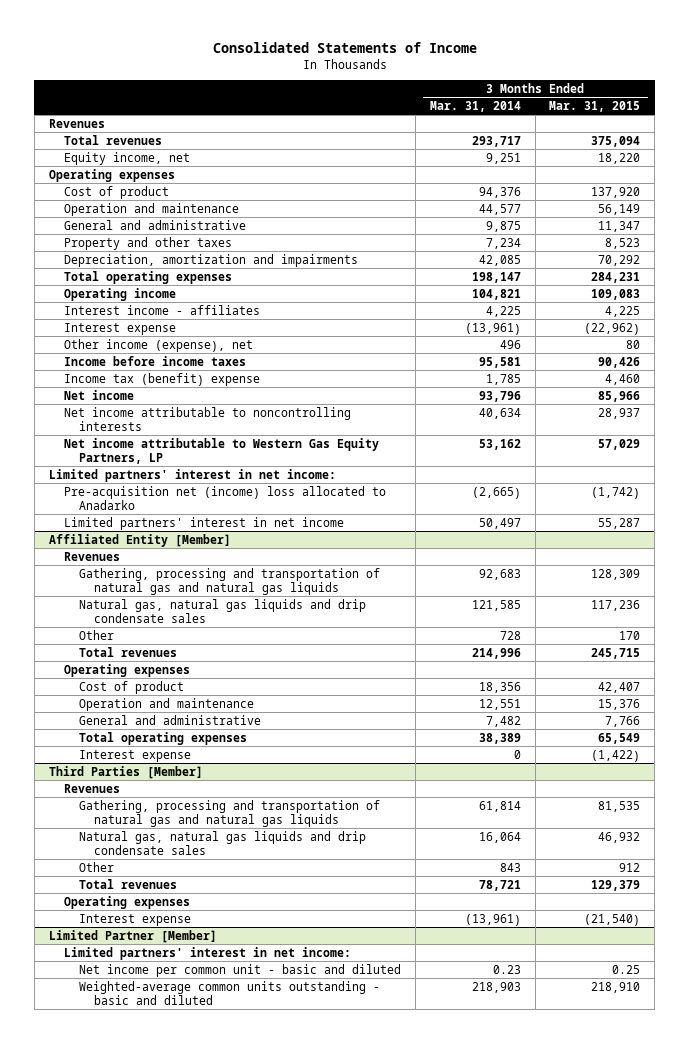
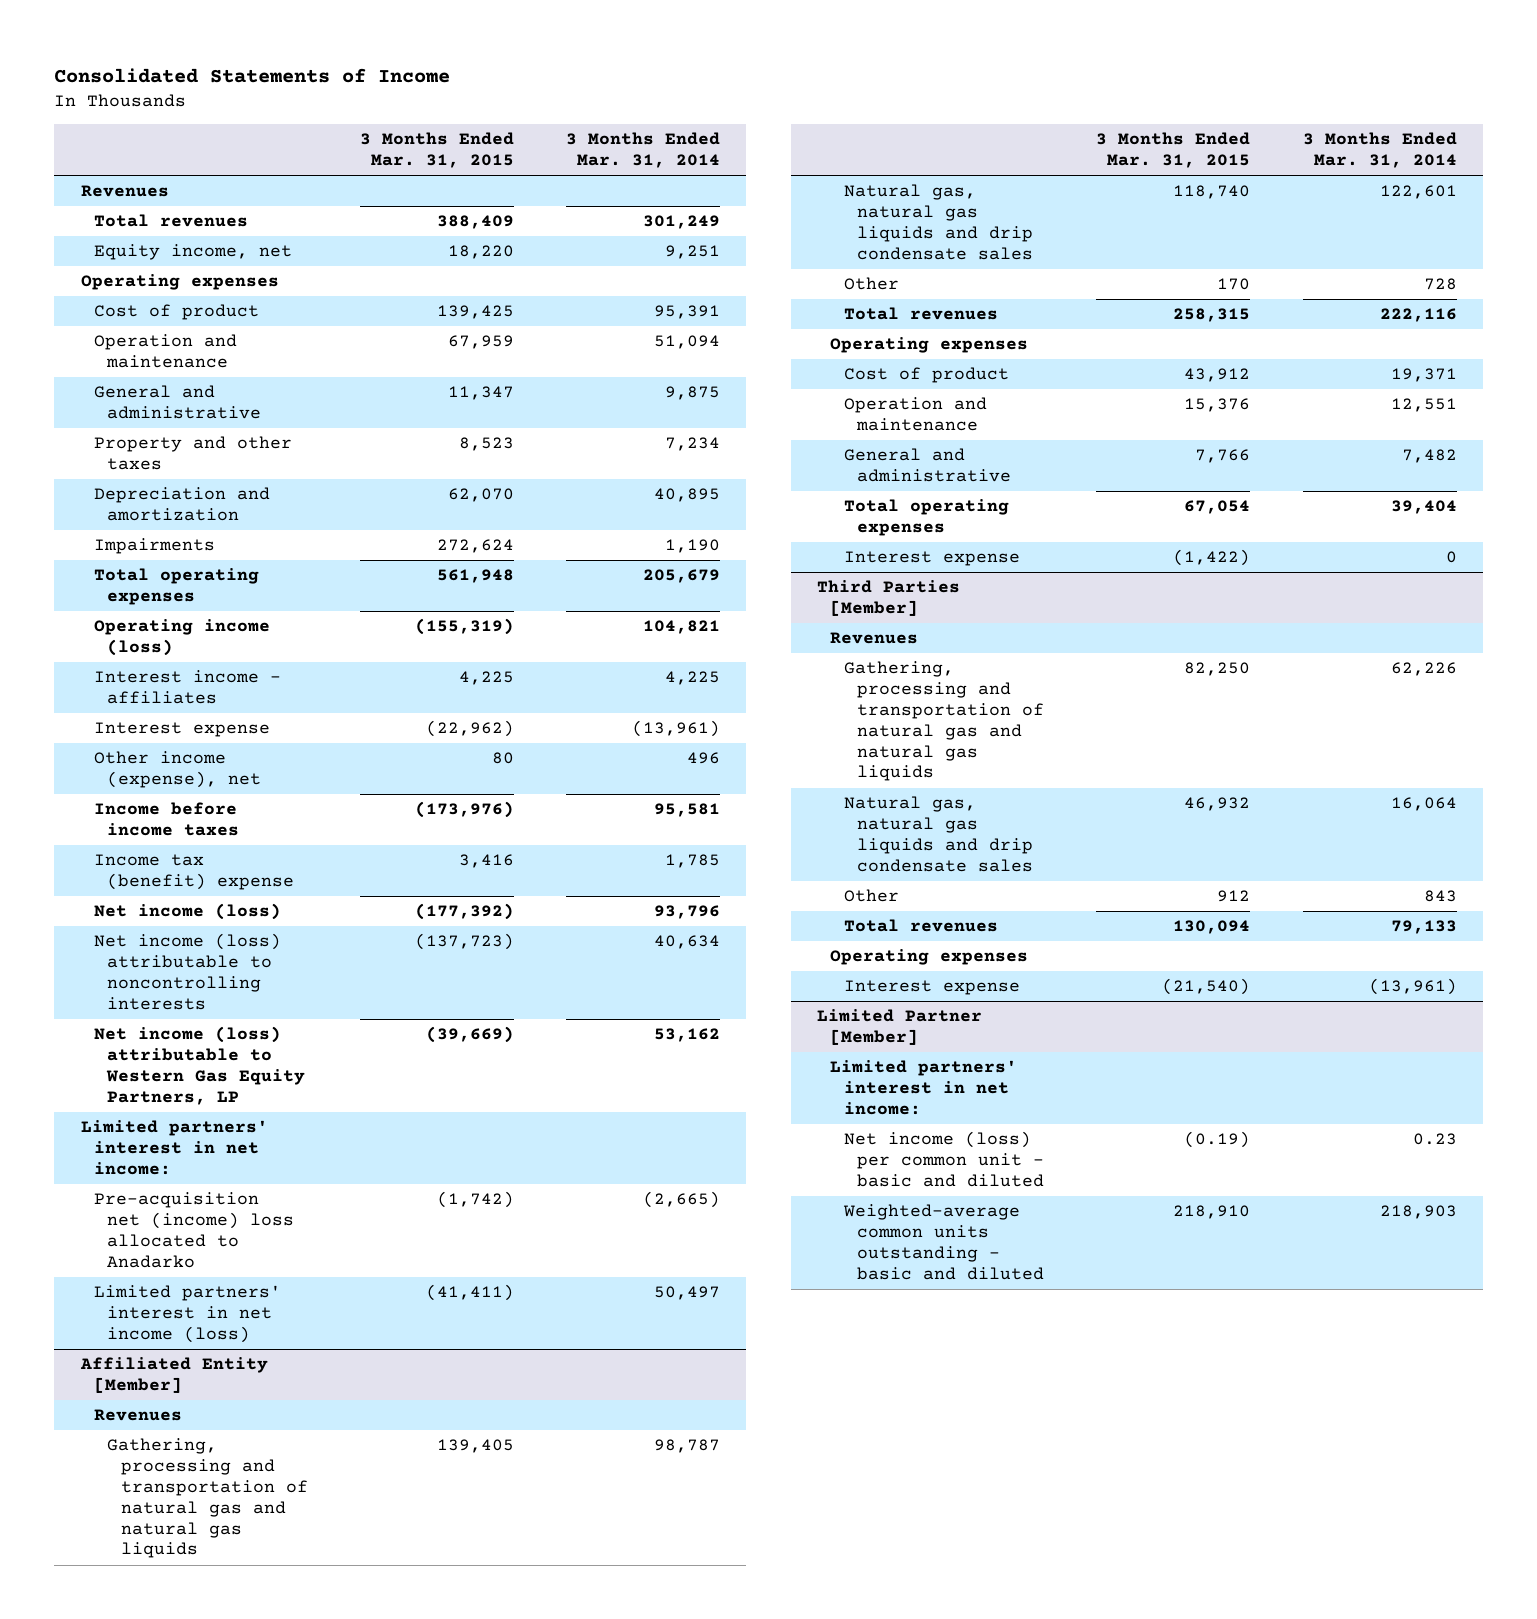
- | 3 Months Ended Mar. 31, 2014 | 3 Months Ended Mar. 31, 2015
+ | 3 Months Ended Mar. 31, 2015 | 3 Months Ended Mar. 31, 2014
- Total revenues | 293,717 | 375,094
+ Total revenues | 388,409 | 301,249
- Cost of product | 94,376 | 137,920
- Operation and maintenance | 44,577 | 56,149
+ Cost of product | 139,425 | 95,391
+ Operation and maintenance | 67,959 | 51,094
- Depreciation, amortization and impairments | 42,085 | 70,292
- Total operating expenses | 198,147 | 284,231
- Operating income | 104,821 | 109,083
+ Depreciation and amortization | 62,070 | 40,895
+ Impairments | 272,624 | 1,190
+ Total operating expenses | 561,948 | 205,679
+ Operating income (loss) | (155,319) | 104,821
- Income before income taxes | 95,581 | 90,426
- Income tax (benefit) expense | 1,785 | 4,460
- Net income | 93,796 | 85,966
- Net income attributable to noncontrolling interests | 40,634 | 28,937
- Net income attributable to Western Gas Equity Partners, LP | 53,162 | 57,029
+ Income before income taxes | (173,976) | 95,581
+ Income tax (benefit) expense | 3,416 | 1,785
+ Net income (loss) | (177,392) | 93,796
+ Net income (loss) attributable to noncontrolling interests | (137,723) | 40,634
+ Net income (loss) attributable to Western Gas Equity Partners, LP | (39,669) | 53,162
- Limited partners' interest in net income | 50,497 | 55,287
+ Limited partners' interest in net income (loss) | (41,411) | 50,497
@ Affiliated Entity [Member]
- Gathering, processing and transportation of natural gas and natural gas liquids | 92,683 | 128,309
- Natural gas, natural gas liquids and drip condensate sales | 121,585 | 117,236
+ Gathering, processing and transportation of natural gas and natural gas liquids | 139,405 | 98,787
+ Natural gas, natural gas liquids and drip condensate sales | 118,740 | 122,601
- Total revenues | 214,996 | 245,715
+ Total revenues | 258,315 | 222,116
- Cost of product | 18,356 | 42,407
+ Cost of product | 43,912 | 19,371
- Total operating expenses | 38,389 | 65,549
+ Total operating expenses | 67,054 | 39,404
@ Third Parties [Member]
- Gathering, processing and transportation of natural gas and natural gas liquids | 61,814 | 81,535
+ Gathering, processing and transportation of natural gas and natural gas liquids | 82,250 | 62,226
- Total revenues | 78,721 | 129,379
+ Total revenues | 130,094 | 79,133
@ Limited Partner [Member]
- Net income per common unit - basic and diluted | 0.23 | 0.25
+ Net income (loss) per common unit - basic and diluted | (0.19) | 0.23

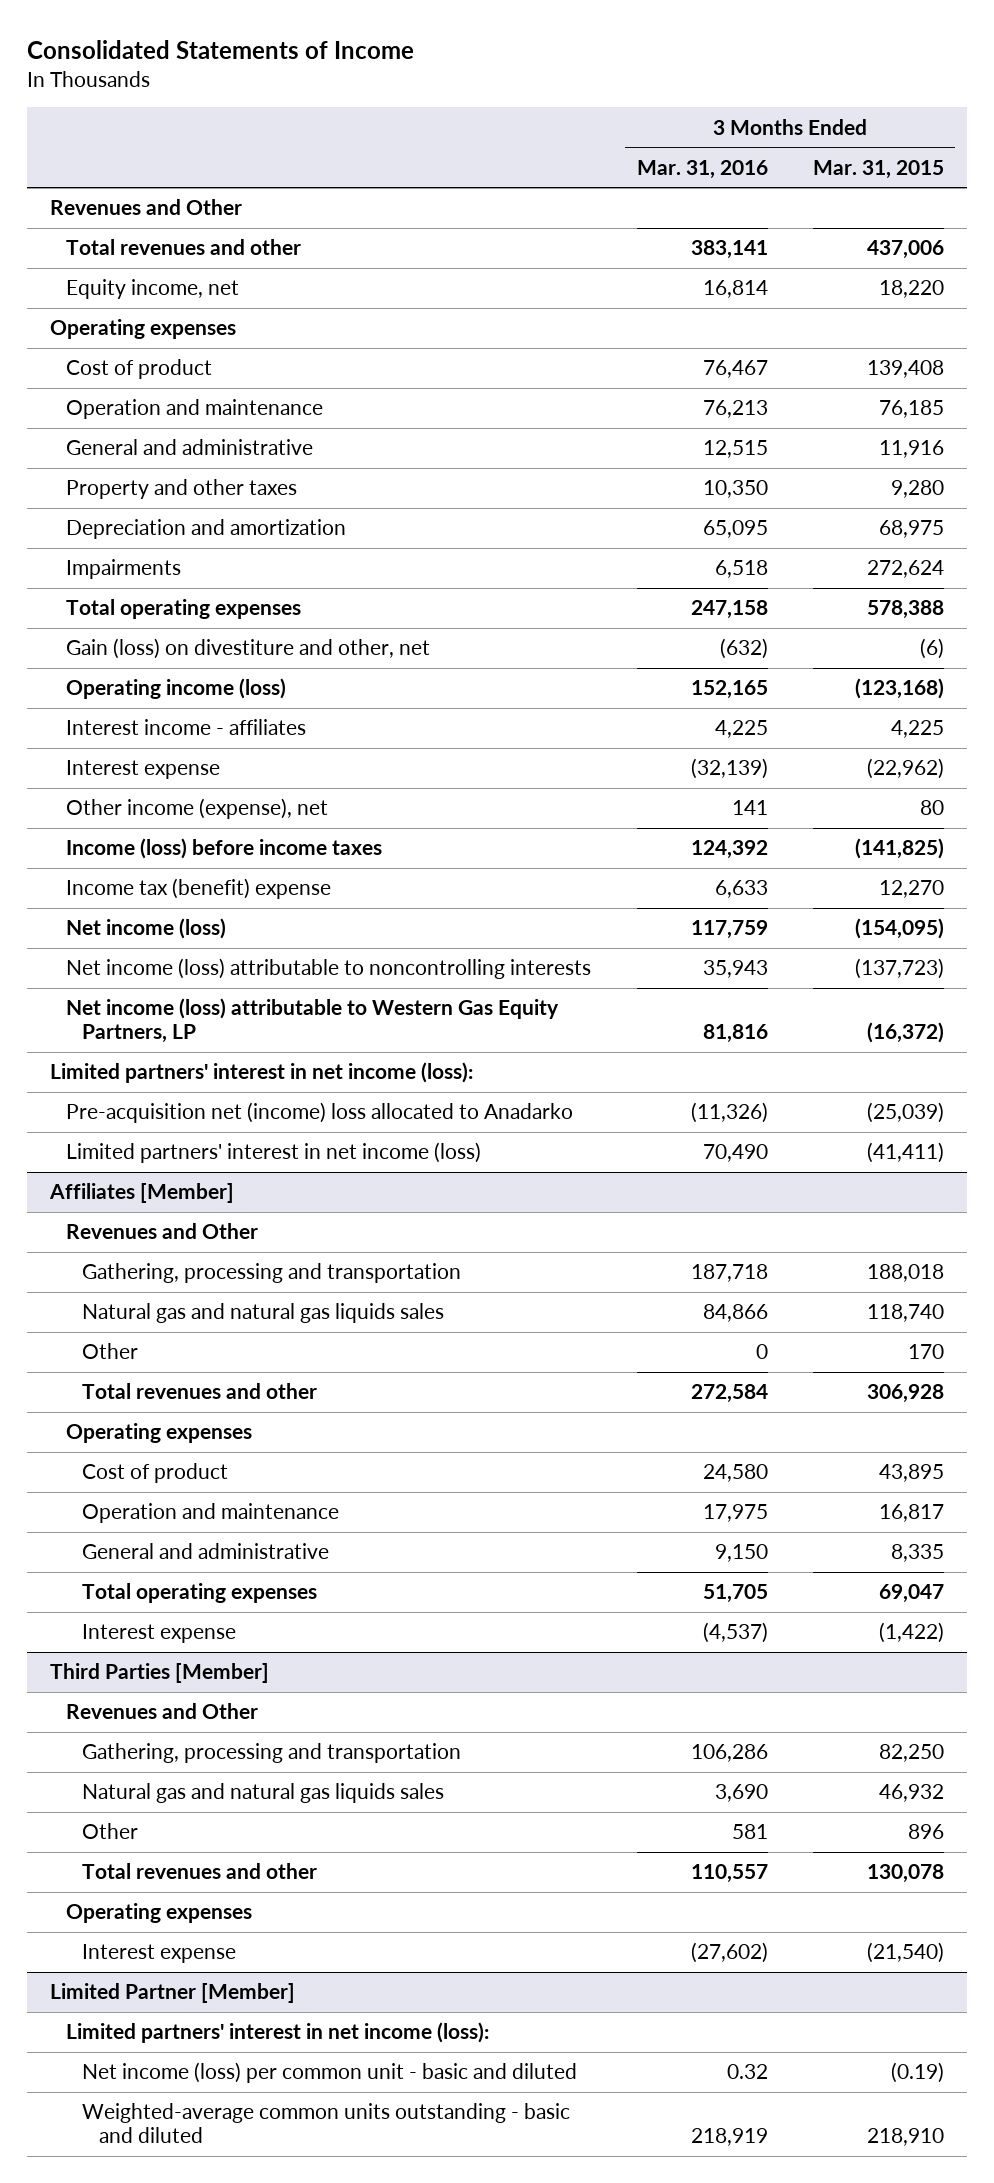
- | 3 Months Ended Mar. 31, 2015 | 3 Months Ended Mar. 31, 2014
+ | 3 Months Ended Mar. 31, 2016 | 3 Months Ended Mar. 31, 2015
- Revenues
- Total revenues | 388,409 | 301,249
+ Revenues and Other
+ Total revenues and other | 383,141 | 437,006
- Cost of product | 139,425 | 95,391
- Operation and maintenance | 67,959 | 51,094
- General and administrative | 11,347 | 9,875
- Property and other taxes | 8,523 | 7,234
- Depreciation and amortization | 62,070 | 40,895
+ Cost of product | 76,467 | 139,408
+ Operation and maintenance | 76,213 | 76,185
+ General and administrative | 12,515 | 11,916
+ Property and other taxes | 10,350 | 9,280
+ Depreciation and amortization | 65,095 | 68,975
- Total operating expenses | 561,948 | 205,679
- Operating income (loss) | (155,319) | 104,821
+ Total operating expenses | 247,158 | 578,388
+ Gain (loss) on divestiture and other, net | (632) | (6)
+ Operating income (loss) | 152,165 | (123,168)
- Income before income taxes | (173,976) | 95,581
- Income tax (benefit) expense | 3,416 | 1,785
- Net income (loss) | (177,392) | 93,796
+ Income (loss) before income taxes | 124,392 | (141,825)
+ Income tax (benefit) expense | 6,633 | 12,270
+ Net income (loss) | 117,759 | (154,095)
- Net income (loss) attributable to Western Gas Equity Partners, LP | (39,669) | 53,162
- Limited partners' interest in net income:
- Pre-acquisition net (income) loss allocated to Anadarko | (1,742) | (2,665)
+ Net income (loss) attributable to Western Gas Equity Partners, LP | 81,816 | (16,372)
+ Limited partners' interest in net income (loss):
+ Pre-acquisition net (income) loss allocated to Anadarko | (11,326) | (25,039)
- Affiliated Entity [Member]
- Revenues
- Gathering, processing and transportation of natural gas and natural gas liquids | 139,405 | 98,787
- Natural gas, natural gas liquids and drip condensate sales | 118,740 | 122,601
+ Affiliates [Member]
+ Revenues and Other
+ Gathering, processing and transportation | 187,718 | 188,018
+ Natural gas and natural gas liquids sales | 84,866 | 118,740
- Total revenues | 258,315 | 222,116
+ Total revenues and other | 272,584 | 306,928
- Cost of product | 43,912 | 19,371
- Operation and maintenance | 15,376 | 12,551
- General and administrative | 7,766 | 7,482
- Total operating expenses | 67,054 | 39,404
+ Cost of product | 24,580 | 43,895
+ Operation and maintenance | 17,975 | 16,817
+ General and administrative | 9,150 | 8,335
+ Total operating expenses | 51,705 | 69,047
@ Third Parties [Member]
- Revenues
- Gathering, processing and transportation of natural gas and natural gas liquids | 82,250 | 62,226
- Natural gas, natural gas liquids and drip condensate sales | 46,932 | 16,064
- Other | 912 | 843
- Total revenues | 130,094 | 79,133
+ Revenues and Other
+ Gathering, processing and transportation | 106,286 | 82,250
+ Natural gas and natural gas liquids sales | 3,690 | 46,932
+ Other | 581 | 896
+ Total revenues and other | 110,557 | 130,078
@ Limited Partner [Member]
- Limited partners' interest in net income:
+ Limited partners' interest in net income (loss):

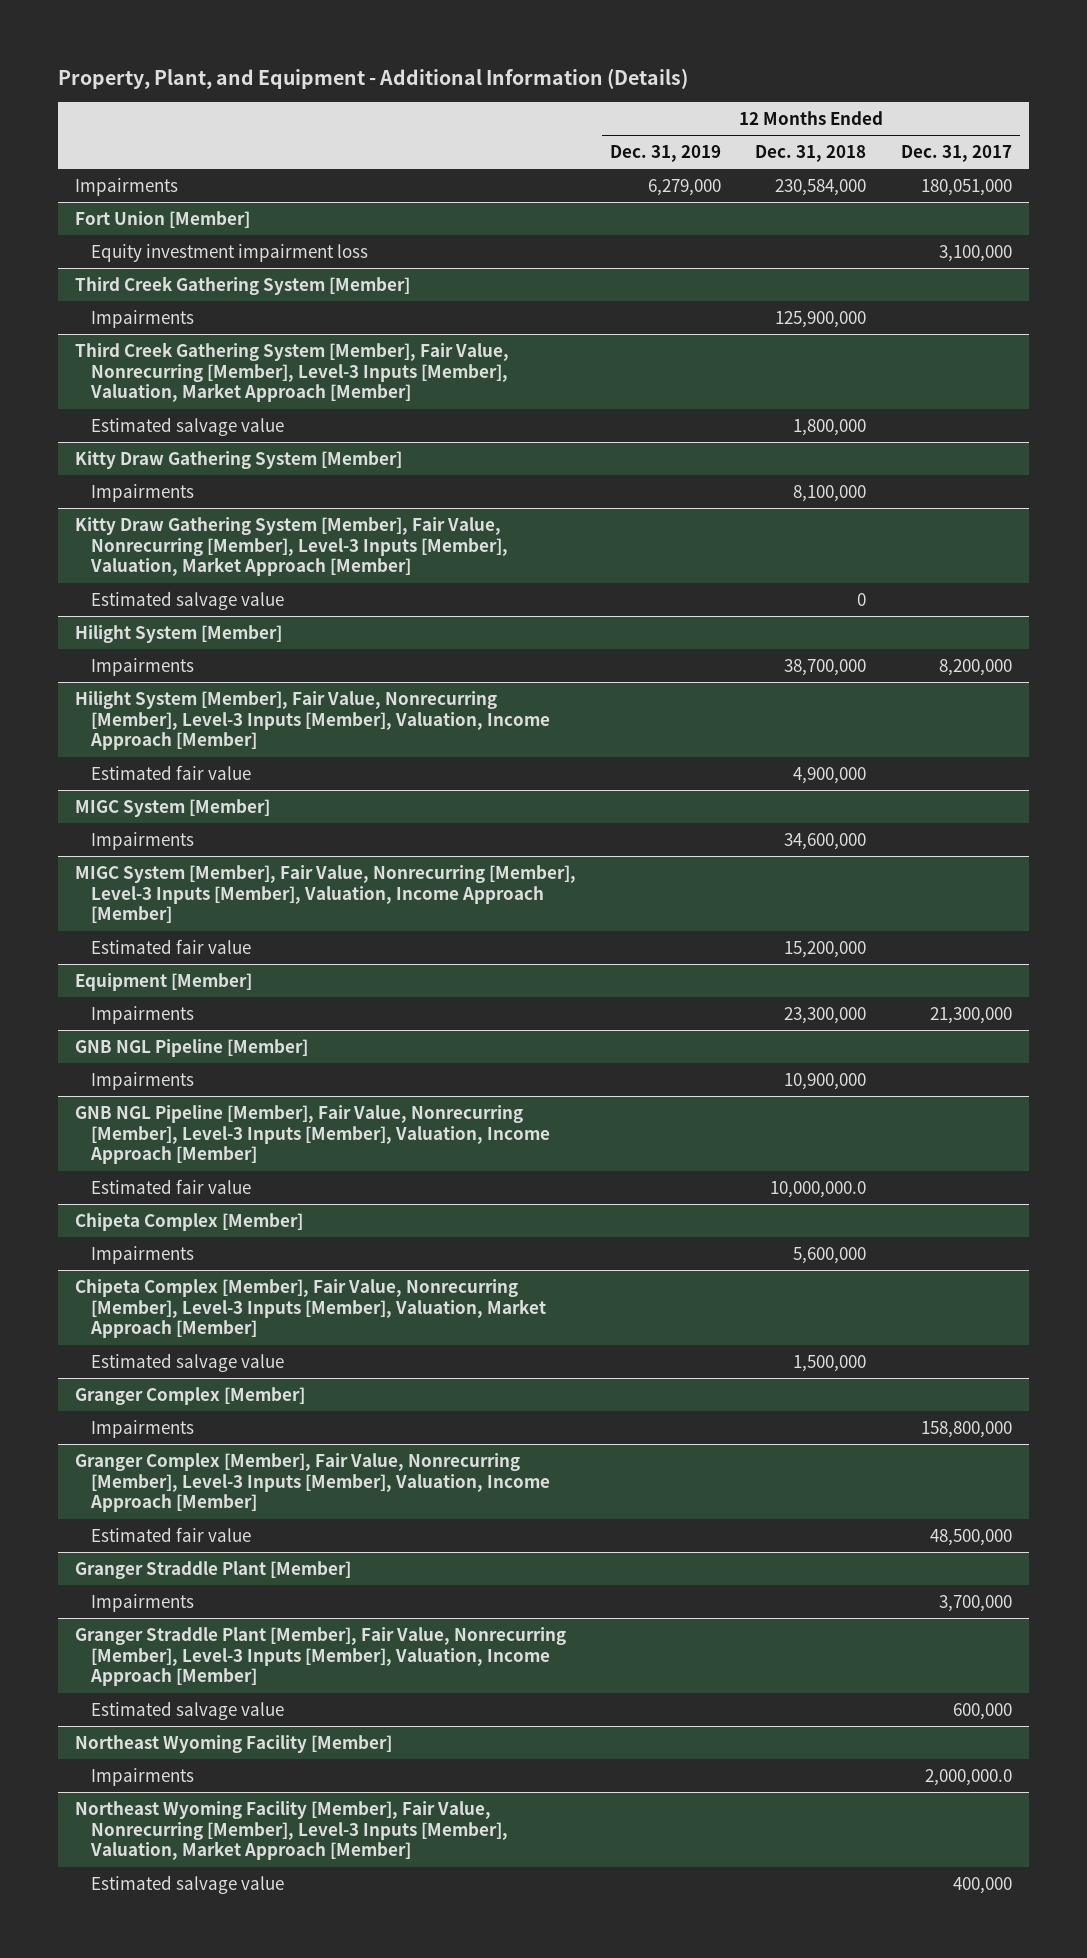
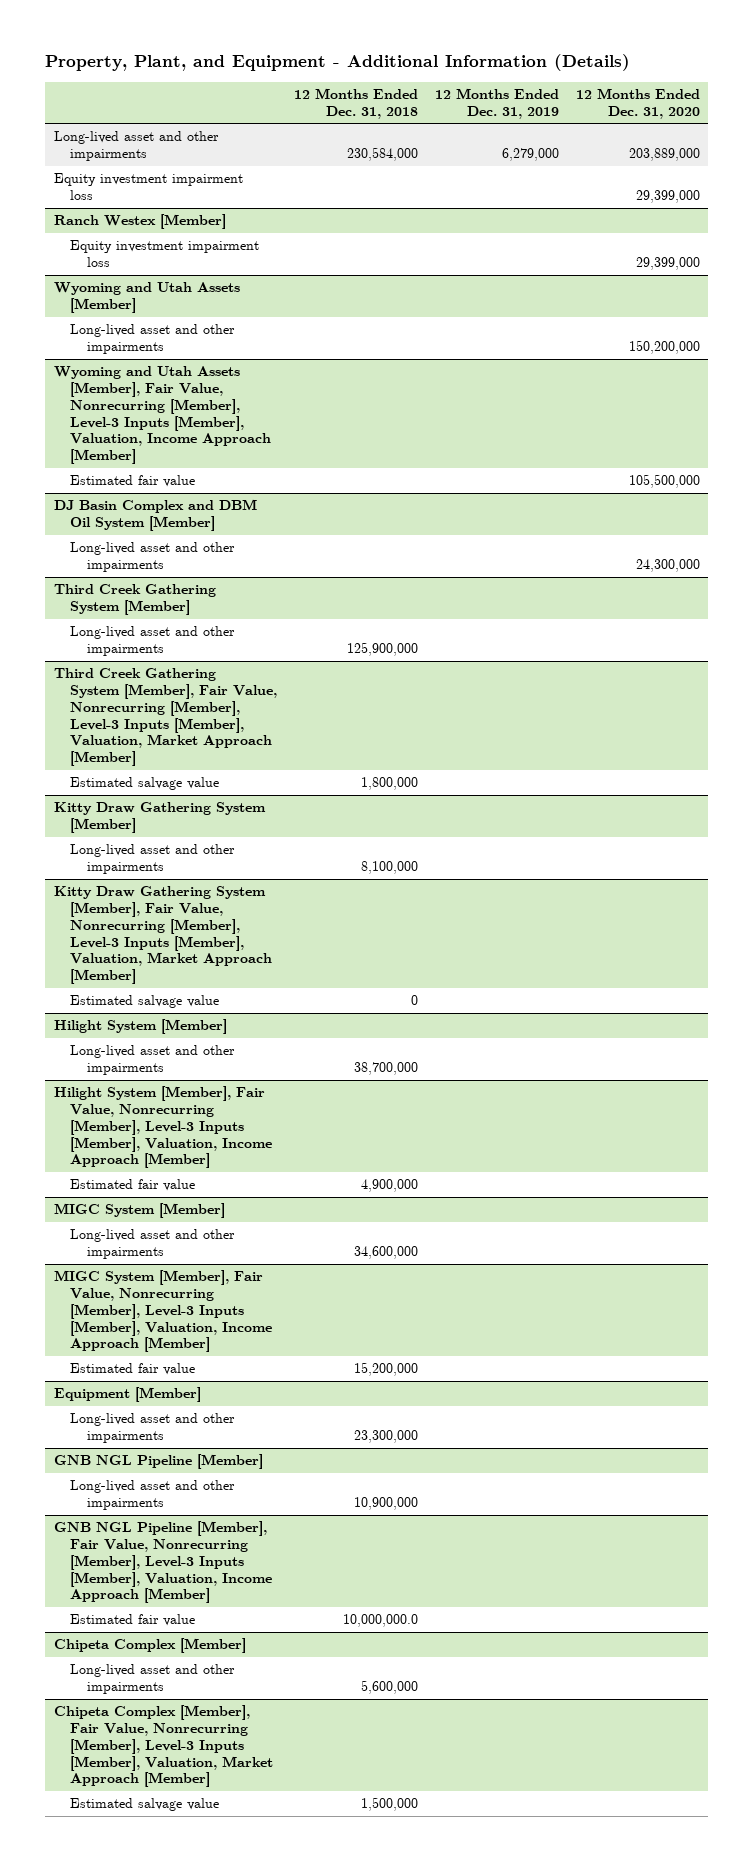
- | 12 Months Ended Dec. 31, 2019 | 12 Months Ended Dec. 31, 2018 | 12 Months Ended Dec. 31, 2017
+ | 12 Months Ended Dec. 31, 2018 | 12 Months Ended Dec. 31, 2019 | 12 Months Ended Dec. 31, 2020
- Impairments | 6,279,000 | 230,584,000 | 180,051,000
- Fort Union [Member]
+ Long-lived asset and other impairments | 230,584,000 | 6,279,000 | 203,889,000
+ Ranch Westex [Member]
+ Equity investment impairment loss | | | 29,399,000
+ Wyoming and Utah Assets [Member]
+ Long-lived asset and other impairments | | | 150,200,000
+ Wyoming and Utah Assets [Member], Fair Value, Nonrecurring [Member], Level-3 Inputs [Member], Valuation, Income Approach [Member]
+ Estimated fair value | | | 105,500,000
+ DJ Basin Complex and DBM Oil System [Member]
+ Long-lived asset and other impairments | | | 24,300,000
@ Third Creek Gathering System [Member]
- Impairments | | 125,900,000 |
+ Long-lived asset and other impairments | 125,900,000 | |
@ Kitty Draw Gathering System [Member]
- Impairments | | 8,100,000 |
+ Long-lived asset and other impairments | 8,100,000 | |
@ Hilight System [Member]
- Impairments | | 38,700,000 | 8,200,000
+ Long-lived asset and other impairments | 38,700,000 | |
@ MIGC System [Member]
- Impairments | | 34,600,000 |
+ Long-lived asset and other impairments | 34,600,000 | |
@ Equipment [Member]
- Impairments | | 23,300,000 | 21,300,000
+ Long-lived asset and other impairments | 23,300,000 | |
@ GNB NGL Pipeline [Member]
- Impairments | | 10,900,000 |
+ Long-lived asset and other impairments | 10,900,000 | |
@ Chipeta Complex [Member]
- Impairments | | 5,600,000 |
+ Long-lived asset and other impairments | 5,600,000 | |
- Granger Complex [Member]
- Impairments | | | 158,800,000
- Granger Complex [Member], Fair Value, Nonrecurring [Member], Level-3 Inputs [Member], Valuation, Income Approach [Member]
- Estimated fair value | | | 48,500,000
- Granger Straddle Plant [Member]
- Impairments | | | 3,700,000
- Granger Straddle Plant [Member], Fair Value, Nonrecurring [Member], Level-3 Inputs [Member], Valuation, Income Approach [Member]
- Estimated salvage value | | | 600,000
- Northeast Wyoming Facility [Member]
- Impairments | | | 2,000,000.0
- Northeast Wyoming Facility [Member], Fair Value, Nonrecurring [Member], Level-3 Inputs [Member], Valuation, Market Approach [Member]
- Estimated salvage value | | | 400,000

